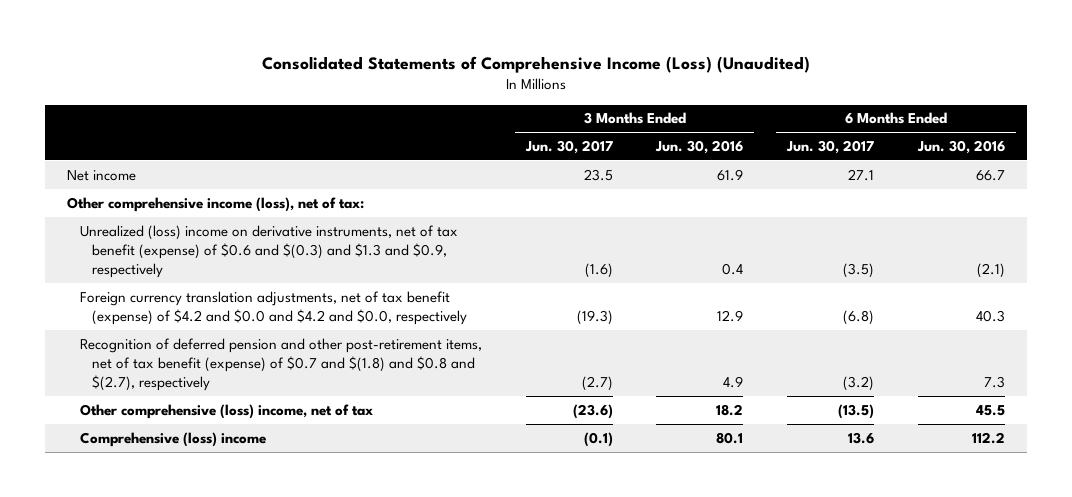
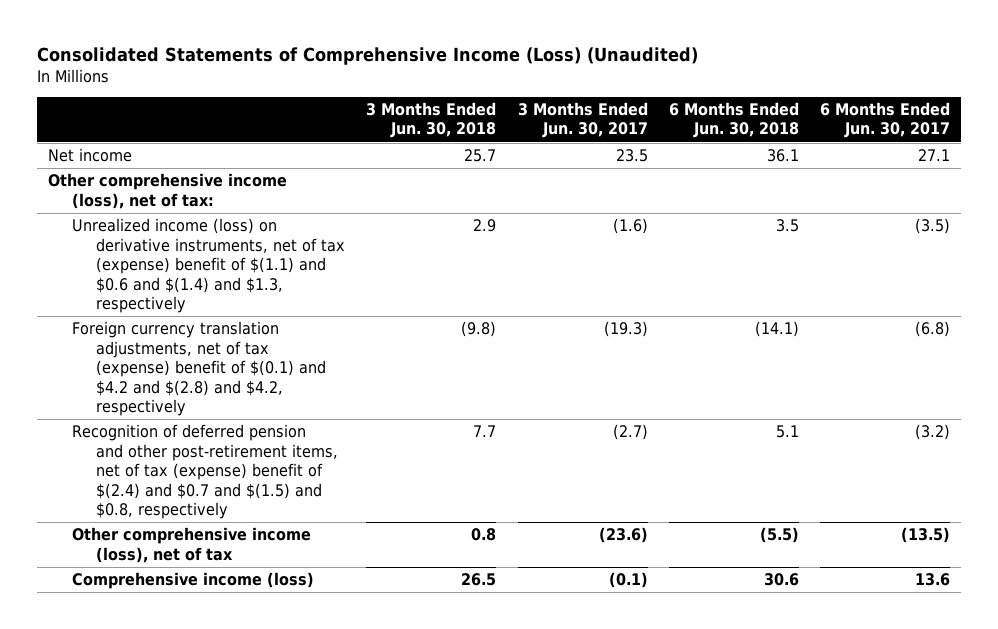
- | 3 Months Ended Jun. 30, 2017 | 3 Months Ended Jun. 30, 2016 | 6 Months Ended Jun. 30, 2017 | 6 Months Ended Jun. 30, 2016
+ | 3 Months Ended Jun. 30, 2018 | 3 Months Ended Jun. 30, 2017 | 6 Months Ended Jun. 30, 2018 | 6 Months Ended Jun. 30, 2017
- Unrealized (loss) income on derivative instruments, net of tax benefit (expense) of $0.6 and $(0.3) and $1.3 and $0.9, respectively | (1.6) | 0.4 | (3.5) | (2.1)
- Foreign currency translation adjustments, net of tax benefit (expense) of $4.2 and $0.0 and $4.2 and $0.0, respectively | (19.3) | 12.9 | (6.8) | 40.3
- Recognition of deferred pension and other post-retirement items, net of tax benefit (expense) of $0.7 and $(1.8) and $0.8 and $(2.7), respectively | (2.7) | 4.9 | (3.2) | 7.3
- Other comprehensive (loss) income, net of tax | (23.6) | 18.2 | (13.5) | 45.5
- Comprehensive (loss) income | (0.1) | 80.1 | 13.6 | 112.2
+ Unrealized income (loss) on derivative instruments, net of tax (expense) benefit of $(1.1) and $0.6 and $(1.4) and $1.3, respectively | 2.9 | (1.6) | 3.5 | (3.5)
+ Foreign currency translation adjustments, net of tax (expense) benefit of $(0.1) and $4.2 and $(2.8) and $4.2, respectively | (9.8) | (19.3) | (14.1) | (6.8)
+ Recognition of deferred pension and other post-retirement items, net of tax (expense) benefit of $(2.4) and $0.7 and $(1.5) and $0.8, respectively | 7.7 | (2.7) | 5.1 | (3.2)
+ Other comprehensive income (loss), net of tax | 0.8 | (23.6) | (5.5) | (13.5)
+ Comprehensive income (loss) | 26.5 | (0.1) | 30.6 | 13.6

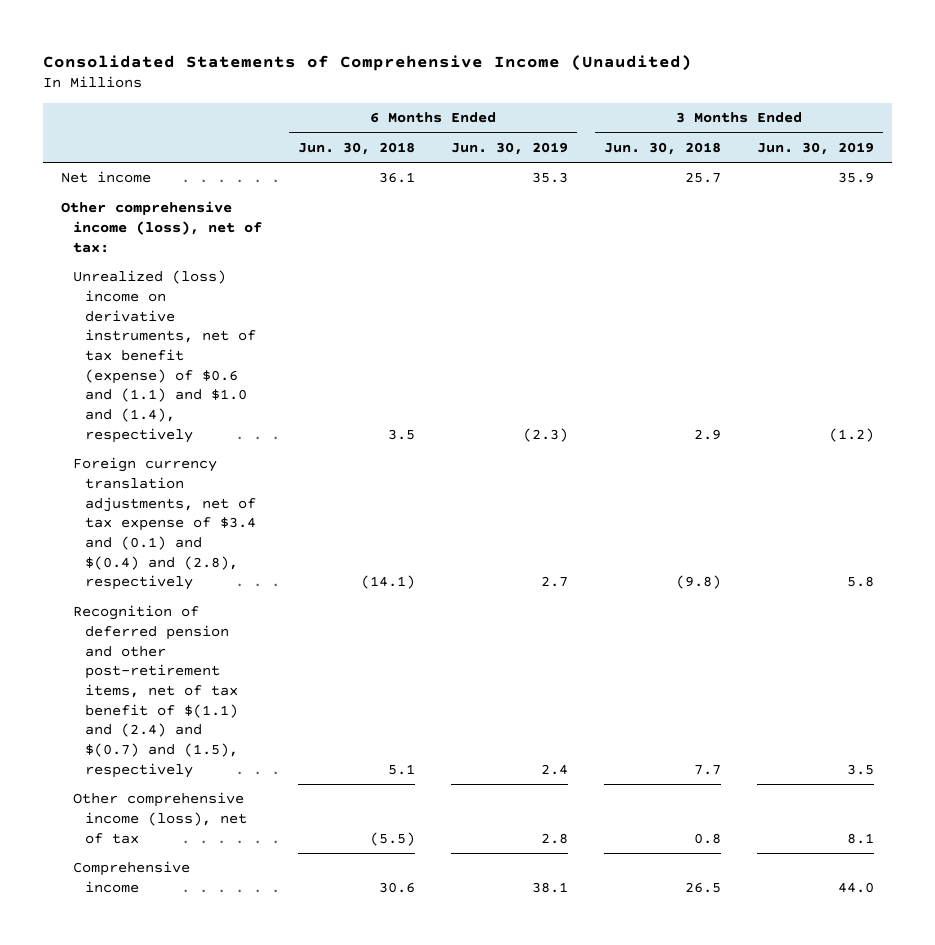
- Consolidated Statements of Comprehensive Income (Loss) (Unaudited)
+ Consolidated Statements of Comprehensive Income (Unaudited)
- | 3 Months Ended Jun. 30, 2018 | 3 Months Ended Jun. 30, 2017 | 6 Months Ended Jun. 30, 2018 | 6 Months Ended Jun. 30, 2017
+ | 6 Months Ended Jun. 30, 2018 | 6 Months Ended Jun. 30, 2019 | 3 Months Ended Jun. 30, 2018 | 3 Months Ended Jun. 30, 2019
- Unrealized income (loss) on derivative instruments, net of tax (expense) benefit of $(1.1) and $0.6 and $(1.4) and $1.3, respectively | 2.9 | (1.6) | 3.5 | (3.5)
- Foreign currency translation adjustments, net of tax (expense) benefit of $(0.1) and $4.2 and $(2.8) and $4.2, respectively | (9.8) | (19.3) | (14.1) | (6.8)
- Recognition of deferred pension and other post-retirement items, net of tax (expense) benefit of $(2.4) and $0.7 and $(1.5) and $0.8, respectively | 7.7 | (2.7) | 5.1 | (3.2)
+ Unrealized (loss) income on derivative instruments, net of tax benefit (expense) of $0.6 and (1.1) and $1.0 and (1.4), respectively | 3.5 | (2.3) | 2.9 | (1.2)
+ Foreign currency translation adjustments, net of tax expense of $3.4 and (0.1) and $(0.4) and (2.8), respectively | (14.1) | 2.7 | (9.8) | 5.8
+ Recognition of deferred pension and other post-retirement items, net of tax benefit of $(1.1) and (2.4) and $(0.7) and (1.5), respectively | 5.1 | 2.4 | 7.7 | 3.5
- Comprehensive income (loss) | 26.5 | (0.1) | 30.6 | 13.6
+ Comprehensive income | 30.6 | 38.1 | 26.5 | 44.0

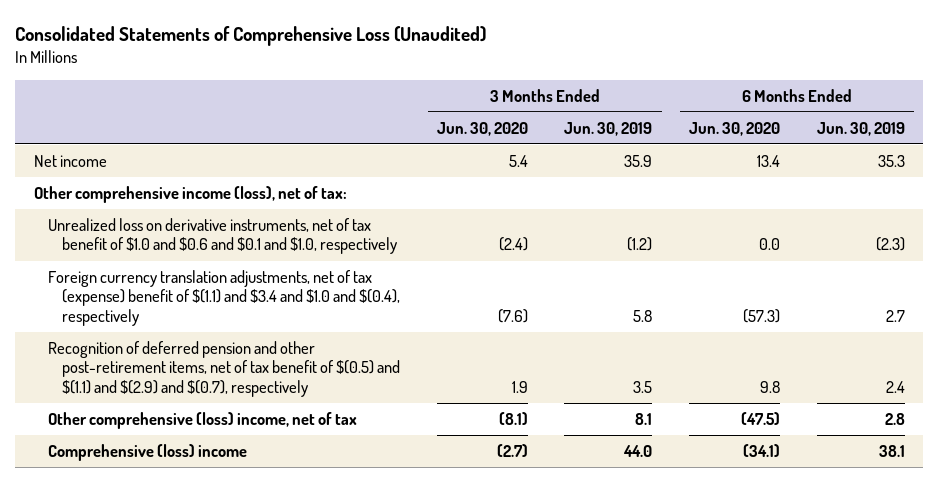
- Consolidated Statements of Comprehensive Income (Unaudited)
+ Consolidated Statements of Comprehensive Loss (Unaudited)
- | 6 Months Ended Jun. 30, 2018 | 6 Months Ended Jun. 30, 2019 | 3 Months Ended Jun. 30, 2018 | 3 Months Ended Jun. 30, 2019
+ | 3 Months Ended Jun. 30, 2020 | 3 Months Ended Jun. 30, 2019 | 6 Months Ended Jun. 30, 2020 | 6 Months Ended Jun. 30, 2019
- Unrealized (loss) income on derivative instruments, net of tax benefit (expense) of $0.6 and (1.1) and $1.0 and (1.4), respectively | 3.5 | (2.3) | 2.9 | (1.2)
- Foreign currency translation adjustments, net of tax expense of $3.4 and (0.1) and $(0.4) and (2.8), respectively | (14.1) | 2.7 | (9.8) | 5.8
- Recognition of deferred pension and other post-retirement items, net of tax benefit of $(1.1) and (2.4) and $(0.7) and (1.5), respectively | 5.1 | 2.4 | 7.7 | 3.5
- Other comprehensive income (loss), net of tax | (5.5) | 2.8 | 0.8 | 8.1
- Comprehensive income | 30.6 | 38.1 | 26.5 | 44.0
+ Unrealized loss on derivative instruments, net of tax benefit of $1.0 and $0.6 and $0.1 and $1.0, respectively | (2.4) | (1.2) | 0.0 | (2.3)
+ Foreign currency translation adjustments, net of tax (expense) benefit of $(1.1) and $3.4 and $1.0 and $(0.4), respectively | (7.6) | 5.8 | (57.3) | 2.7
+ Recognition of deferred pension and other post-retirement items, net of tax benefit of $(0.5) and $(1.1) and $(2.9) and $(0.7), respectively | 1.9 | 3.5 | 9.8 | 2.4
+ Other comprehensive (loss) income, net of tax | (8.1) | 8.1 | (47.5) | 2.8
+ Comprehensive (loss) income | (2.7) | 44.0 | (34.1) | 38.1

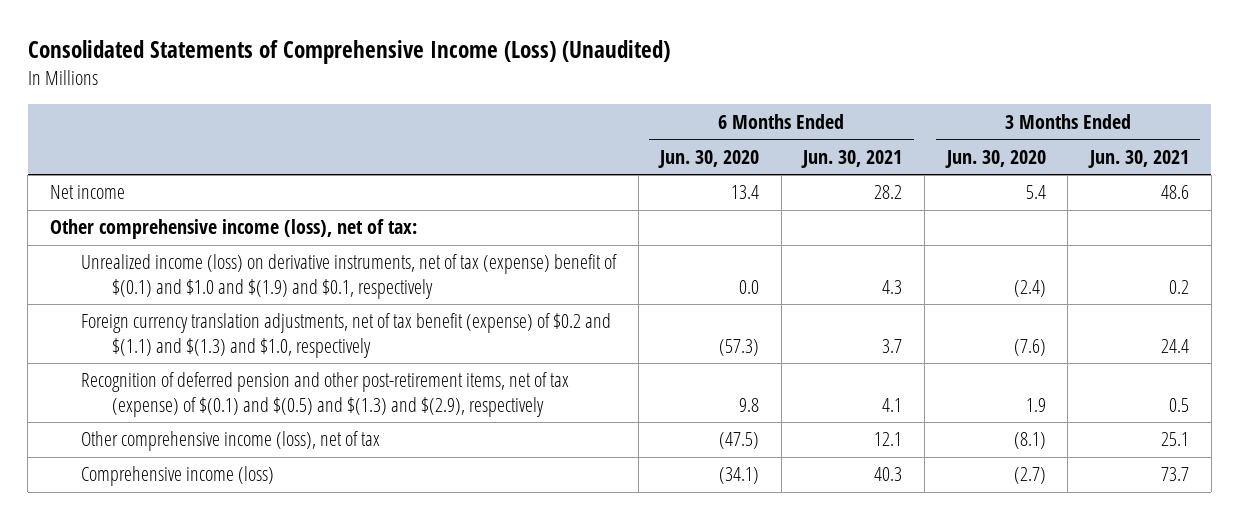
- Consolidated Statements of Comprehensive Loss (Unaudited)
+ Consolidated Statements of Comprehensive Income (Loss) (Unaudited)
- | 3 Months Ended Jun. 30, 2020 | 3 Months Ended Jun. 30, 2019 | 6 Months Ended Jun. 30, 2020 | 6 Months Ended Jun. 30, 2019
+ | 6 Months Ended Jun. 30, 2020 | 6 Months Ended Jun. 30, 2021 | 3 Months Ended Jun. 30, 2020 | 3 Months Ended Jun. 30, 2021
- Unrealized loss on derivative instruments, net of tax benefit of $1.0 and $0.6 and $0.1 and $1.0, respectively | (2.4) | (1.2) | 0.0 | (2.3)
- Foreign currency translation adjustments, net of tax (expense) benefit of $(1.1) and $3.4 and $1.0 and $(0.4), respectively | (7.6) | 5.8 | (57.3) | 2.7
- Recognition of deferred pension and other post-retirement items, net of tax benefit of $(0.5) and $(1.1) and $(2.9) and $(0.7), respectively | 1.9 | 3.5 | 9.8 | 2.4
- Other comprehensive (loss) income, net of tax | (8.1) | 8.1 | (47.5) | 2.8
- Comprehensive (loss) income | (2.7) | 44.0 | (34.1) | 38.1
+ Unrealized income (loss) on derivative instruments, net of tax (expense) benefit of $(0.1) and $1.0 and $(1.9) and $0.1, respectively | 0.0 | 4.3 | (2.4) | 0.2
+ Foreign currency translation adjustments, net of tax benefit (expense) of $0.2 and $(1.1) and $(1.3) and $1.0, respectively | (57.3) | 3.7 | (7.6) | 24.4
+ Recognition of deferred pension and other post-retirement items, net of tax (expense) of $(0.1) and $(0.5) and $(1.3) and $(2.9), respectively | 9.8 | 4.1 | 1.9 | 0.5
+ Other comprehensive income (loss), net of tax | (47.5) | 12.1 | (8.1) | 25.1
+ Comprehensive income (loss) | (34.1) | 40.3 | (2.7) | 73.7

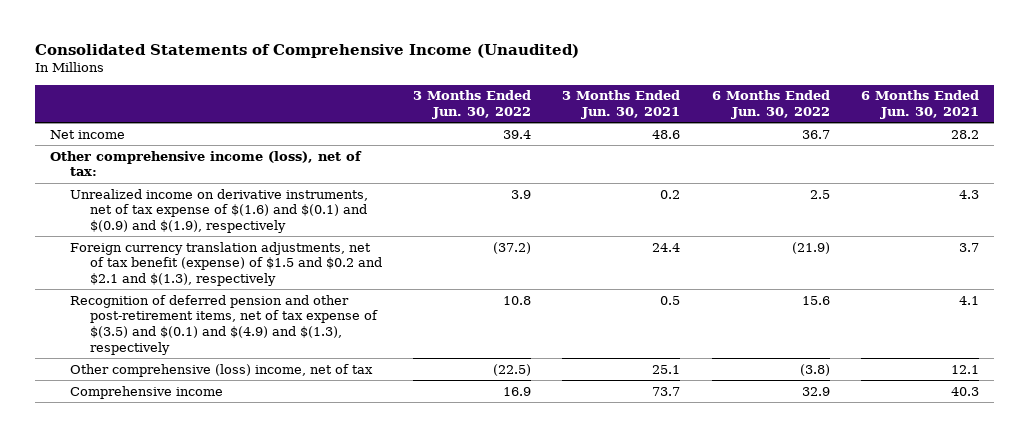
- Consolidated Statements of Comprehensive Income (Loss) (Unaudited)
+ Consolidated Statements of Comprehensive Income (Unaudited)
- | 6 Months Ended Jun. 30, 2020 | 6 Months Ended Jun. 30, 2021 | 3 Months Ended Jun. 30, 2020 | 3 Months Ended Jun. 30, 2021
+ | 3 Months Ended Jun. 30, 2022 | 3 Months Ended Jun. 30, 2021 | 6 Months Ended Jun. 30, 2022 | 6 Months Ended Jun. 30, 2021
- Unrealized income (loss) on derivative instruments, net of tax (expense) benefit of $(0.1) and $1.0 and $(1.9) and $0.1, respectively | 0.0 | 4.3 | (2.4) | 0.2
- Foreign currency translation adjustments, net of tax benefit (expense) of $0.2 and $(1.1) and $(1.3) and $1.0, respectively | (57.3) | 3.7 | (7.6) | 24.4
- Recognition of deferred pension and other post-retirement items, net of tax (expense) of $(0.1) and $(0.5) and $(1.3) and $(2.9), respectively | 9.8 | 4.1 | 1.9 | 0.5
- Other comprehensive income (loss), net of tax | (47.5) | 12.1 | (8.1) | 25.1
- Comprehensive income (loss) | (34.1) | 40.3 | (2.7) | 73.7
+ Unrealized income on derivative instruments, net of tax expense of $(1.6) and $(0.1) and $(0.9) and $(1.9), respectively | 3.9 | 0.2 | 2.5 | 4.3
+ Foreign currency translation adjustments, net of tax benefit (expense) of $1.5 and $0.2 and $2.1 and $(1.3), respectively | (37.2) | 24.4 | (21.9) | 3.7
+ Recognition of deferred pension and other post-retirement items, net of tax expense of $(3.5) and $(0.1) and $(4.9) and $(1.3), respectively | 10.8 | 0.5 | 15.6 | 4.1
+ Other comprehensive (loss) income, net of tax | (22.5) | 25.1 | (3.8) | 12.1
+ Comprehensive income | 16.9 | 73.7 | 32.9 | 40.3

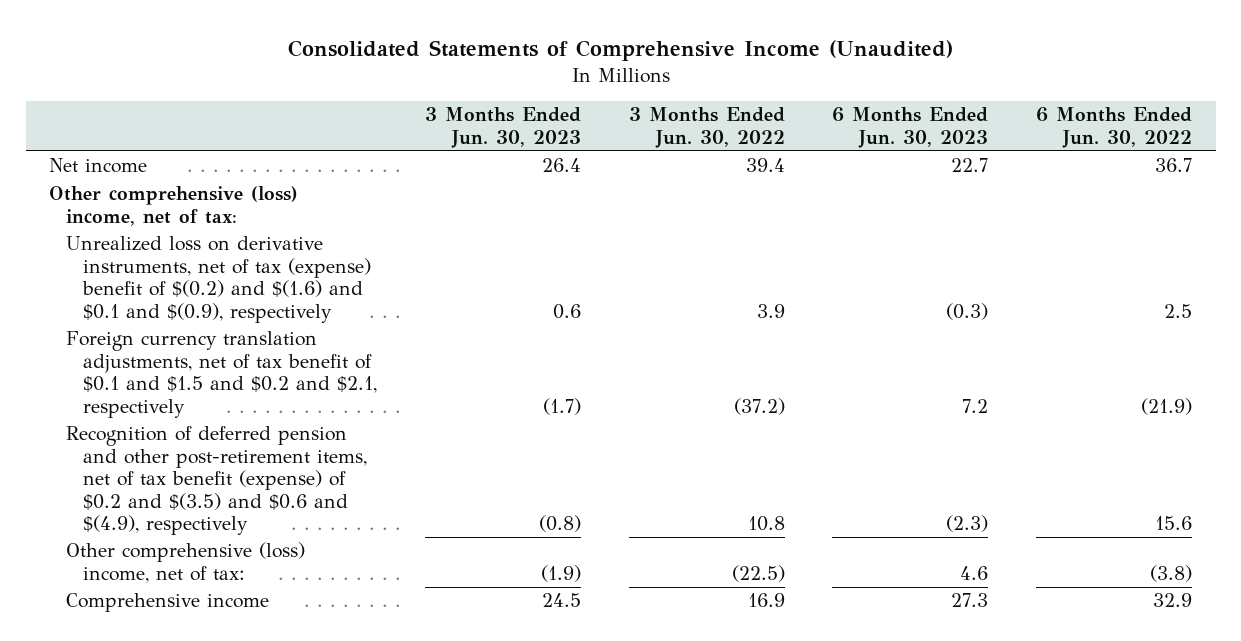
- | 3 Months Ended Jun. 30, 2022 | 3 Months Ended Jun. 30, 2021 | 6 Months Ended Jun. 30, 2022 | 6 Months Ended Jun. 30, 2021
+ | 3 Months Ended Jun. 30, 2023 | 3 Months Ended Jun. 30, 2022 | 6 Months Ended Jun. 30, 2023 | 6 Months Ended Jun. 30, 2022
- Other comprehensive income (loss), net of tax:
- Unrealized income on derivative instruments, net of tax expense of $(1.6) and $(0.1) and $(0.9) and $(1.9), respectively | 3.9 | 0.2 | 2.5 | 4.3
- Foreign currency translation adjustments, net of tax benefit (expense) of $1.5 and $0.2 and $2.1 and $(1.3), respectively | (37.2) | 24.4 | (21.9) | 3.7
- Recognition of deferred pension and other post-retirement items, net of tax expense of $(3.5) and $(0.1) and $(4.9) and $(1.3), respectively | 10.8 | 0.5 | 15.6 | 4.1
- Other comprehensive (loss) income, net of tax | (22.5) | 25.1 | (3.8) | 12.1
+ Other comprehensive (loss) income, net of tax:
+ Unrealized loss on derivative instruments, net of tax (expense) benefit of $(0.2) and $(1.6) and $0.1 and $(0.9), respectively | 0.6 | 3.9 | (0.3) | 2.5
+ Foreign currency translation adjustments, net of tax benefit of $0.1 and $1.5 and $0.2 and $2.1, respectively | (1.7) | (37.2) | 7.2 | (21.9)
+ Recognition of deferred pension and other post-retirement items, net of tax benefit (expense) of $0.2 and $(3.5) and $0.6 and $(4.9), respectively | (0.8) | 10.8 | (2.3) | 15.6
+ Other comprehensive (loss) income, net of tax: | (1.9) | (22.5) | 4.6 | (3.8)

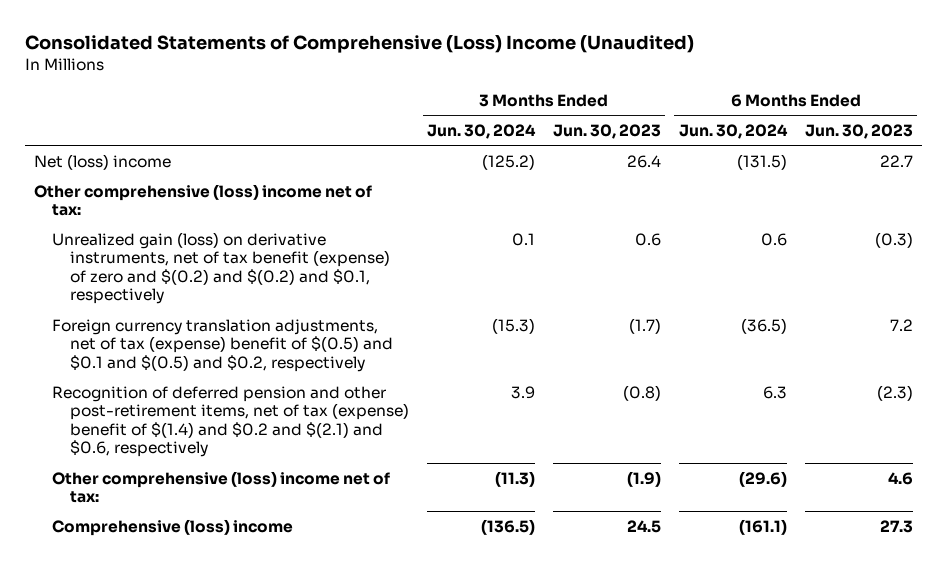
- Consolidated Statements of Comprehensive Income (Unaudited)
+ Consolidated Statements of Comprehensive (Loss) Income (Unaudited)
- | 3 Months Ended Jun. 30, 2023 | 3 Months Ended Jun. 30, 2022 | 6 Months Ended Jun. 30, 2023 | 6 Months Ended Jun. 30, 2022
+ | 3 Months Ended Jun. 30, 2024 | 3 Months Ended Jun. 30, 2023 | 6 Months Ended Jun. 30, 2024 | 6 Months Ended Jun. 30, 2023
- Net income | 26.4 | 39.4 | 22.7 | 36.7
- Other comprehensive (loss) income, net of tax:
- Unrealized loss on derivative instruments, net of tax (expense) benefit of $(0.2) and $(1.6) and $0.1 and $(0.9), respectively | 0.6 | 3.9 | (0.3) | 2.5
- Foreign currency translation adjustments, net of tax benefit of $0.1 and $1.5 and $0.2 and $2.1, respectively | (1.7) | (37.2) | 7.2 | (21.9)
- Recognition of deferred pension and other post-retirement items, net of tax benefit (expense) of $0.2 and $(3.5) and $0.6 and $(4.9), respectively | (0.8) | 10.8 | (2.3) | 15.6
- Other comprehensive (loss) income, net of tax: | (1.9) | (22.5) | 4.6 | (3.8)
- Comprehensive income | 24.5 | 16.9 | 27.3 | 32.9
+ Net (loss) income | (125.2) | 26.4 | (131.5) | 22.7
+ Other comprehensive (loss) income net of tax:
+ Unrealized gain (loss) on derivative instruments, net of tax benefit (expense) of zero and $(0.2) and $(0.2) and $0.1, respectively | 0.1 | 0.6 | 0.6 | (0.3)
+ Foreign currency translation adjustments, net of tax (expense) benefit of $(0.5) and $0.1 and $(0.5) and $0.2, respectively | (15.3) | (1.7) | (36.5) | 7.2
+ Recognition of deferred pension and other post-retirement items, net of tax (expense) benefit of $(1.4) and $0.2 and $(2.1) and $0.6, respectively | 3.9 | (0.8) | 6.3 | (2.3)
+ Other comprehensive (loss) income net of tax: | (11.3) | (1.9) | (29.6) | 4.6
+ Comprehensive (loss) income | (136.5) | 24.5 | (161.1) | 27.3

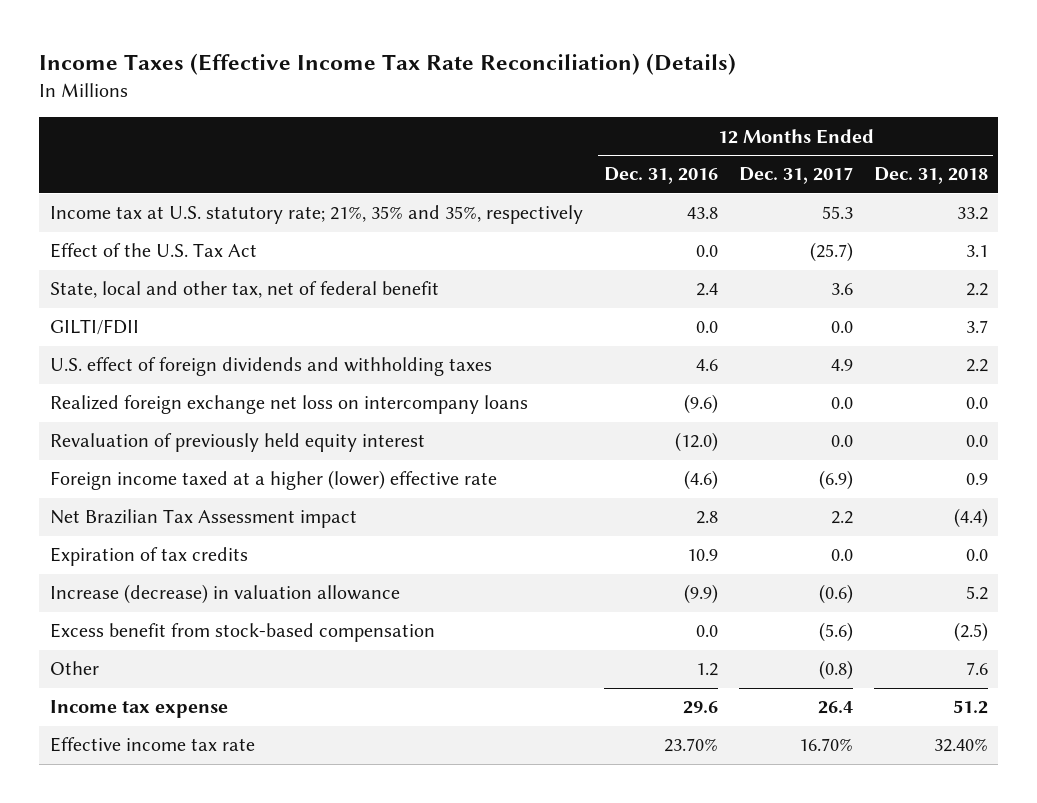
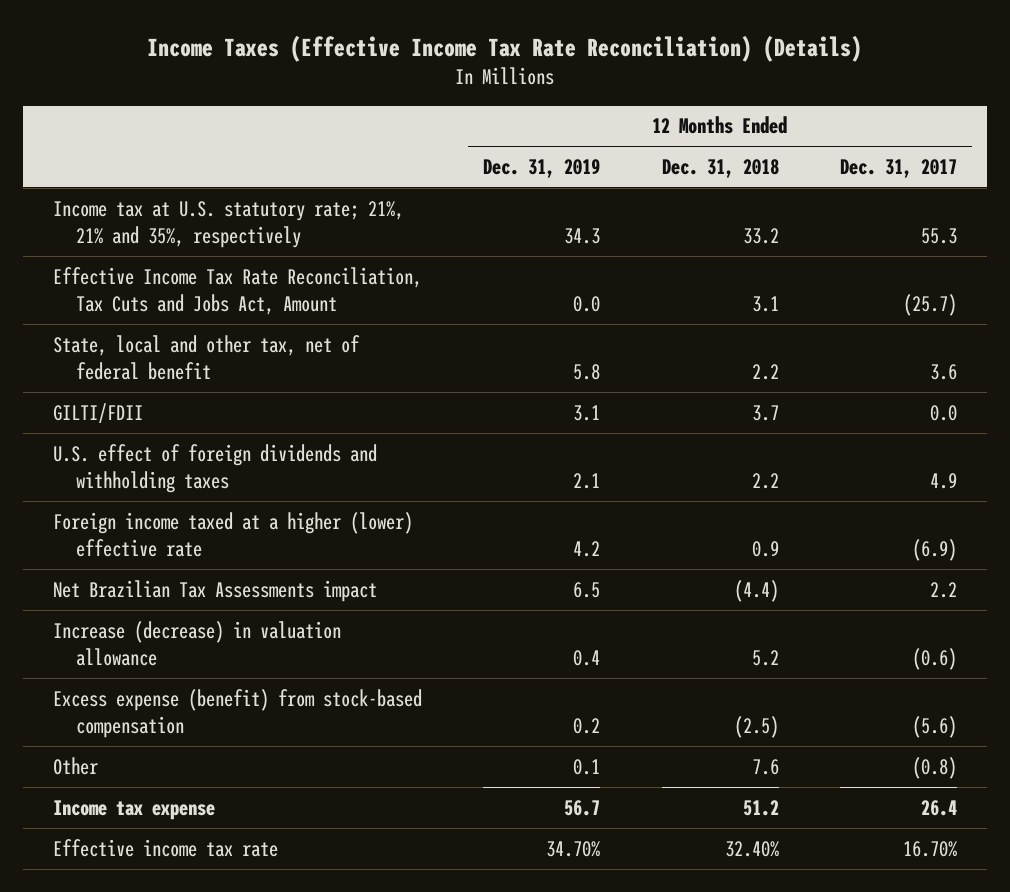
- | 12 Months Ended Dec. 31, 2016 | 12 Months Ended Dec. 31, 2017 | 12 Months Ended Dec. 31, 2018
+ | 12 Months Ended Dec. 31, 2019 | 12 Months Ended Dec. 31, 2018 | 12 Months Ended Dec. 31, 2017
- Income tax at U.S. statutory rate; 21%, 35% and 35%, respectively | 43.8 | 55.3 | 33.2
- Effect of the U.S. Tax Act | 0.0 | (25.7) | 3.1
+ Income tax at U.S. statutory rate; 21%, 21% and 35%, respectively | 34.3 | 33.2 | 55.3
+ Effective Income Tax Rate Reconciliation, Tax Cuts and Jobs Act, Amount | 0.0 | 3.1 | (25.7)
- Realized foreign exchange net loss on intercompany loans | (9.6) | 0.0 | 0.0
- Revaluation of previously held equity interest | (12.0) | 0.0 | 0.0
- Net Brazilian Tax Assessment impact | 2.8 | 2.2 | (4.4)
- Expiration of tax credits | 10.9 | 0.0 | 0.0
+ Net Brazilian Tax Assessments impact | 6.5 | (4.4) | 2.2
- Excess benefit from stock-based compensation | 0.0 | (5.6) | (2.5)
+ Excess expense (benefit) from stock-based compensation | 0.2 | (2.5) | (5.6)

